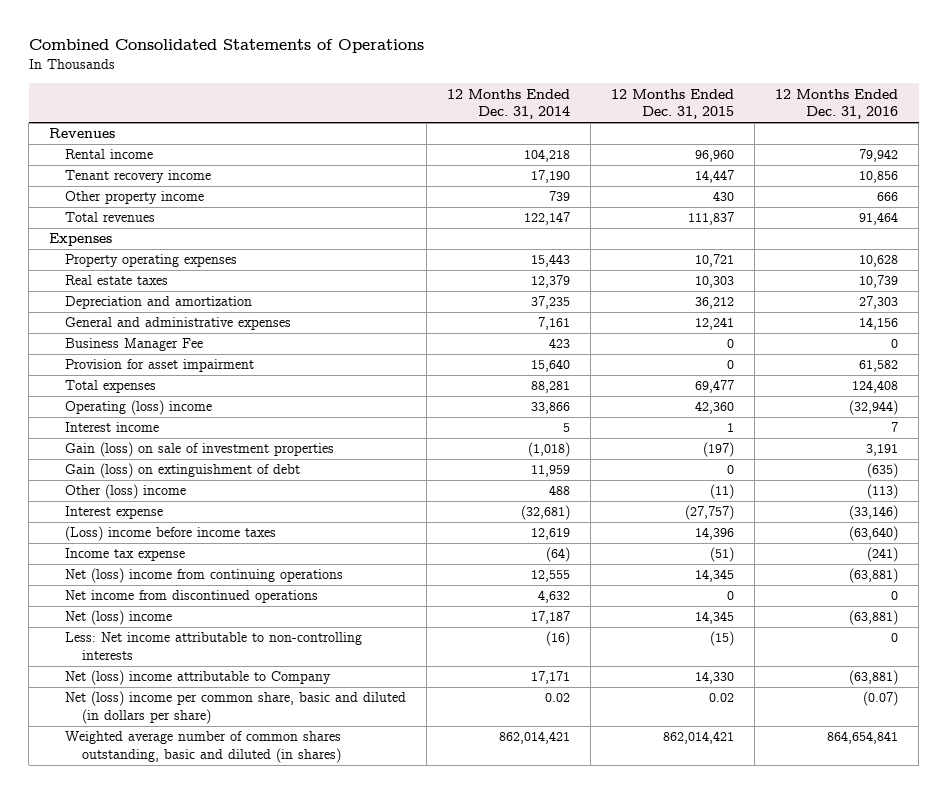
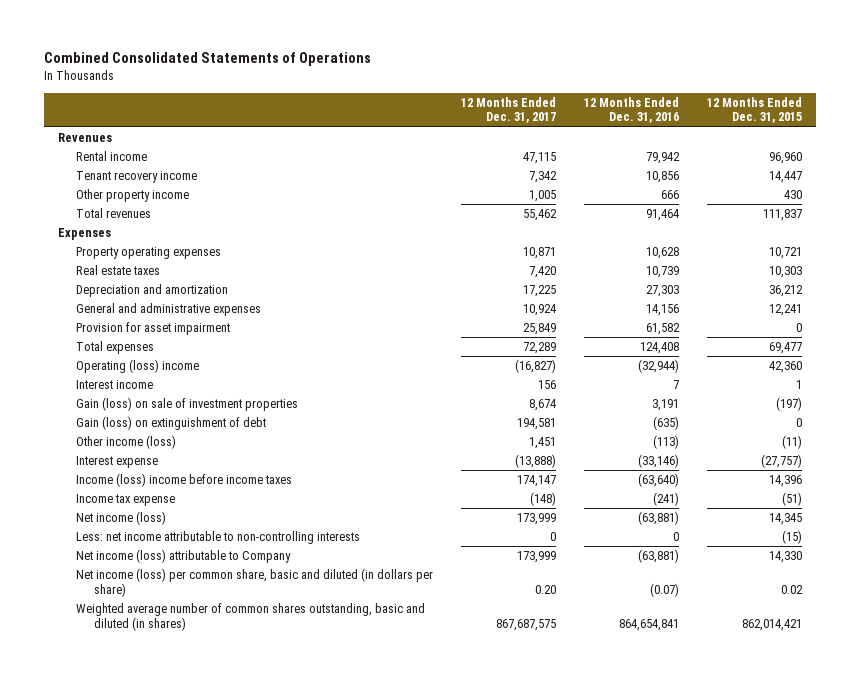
- | 12 Months Ended Dec. 31, 2014 | 12 Months Ended Dec. 31, 2015 | 12 Months Ended Dec. 31, 2016
+ | 12 Months Ended Dec. 31, 2017 | 12 Months Ended Dec. 31, 2016 | 12 Months Ended Dec. 31, 2015
- Business Manager Fee | 423 | 0 | 0
- Other (loss) income | 488 | (11) | (113)
+ Other income (loss) | 1,451 | (113) | (11)
- (Loss) income before income taxes | 12,619 | 14,396 | (63,640)
+ Income (loss) income before income taxes | 174,147 | (63,640) | 14,396
- Net (loss) income from continuing operations | 12,555 | 14,345 | (63,881)
- Net income from discontinued operations | 4,632 | 0 | 0
- Net (loss) income | 17,187 | 14,345 | (63,881)
- Less: Net income attributable to non-controlling interests | (16) | (15) | 0
- Net (loss) income attributable to Company | 17,171 | 14,330 | (63,881)
- Net (loss) income per common share, basic and diluted (in dollars per share) | 0.02 | 0.02 | (0.07)
+ Net income (loss) | 173,999 | (63,881) | 14,345
+ Less: net income attributable to non-controlling interests | 0 | 0 | (15)
+ Net income (loss) attributable to Company | 173,999 | (63,881) | 14,330
+ Net income (loss) per common share, basic and diluted (in dollars per share) | 0.20 | (0.07) | 0.02

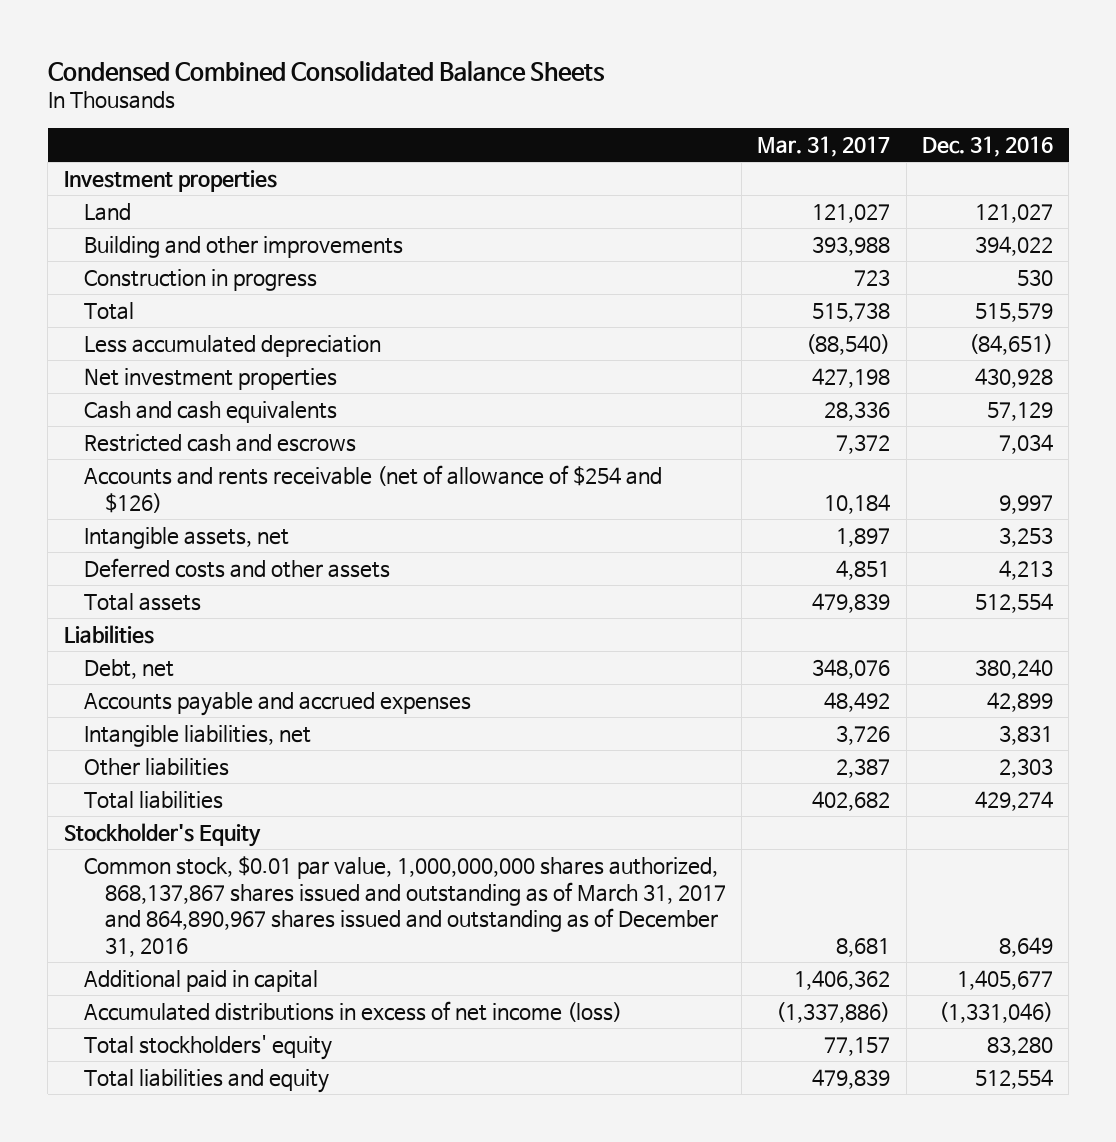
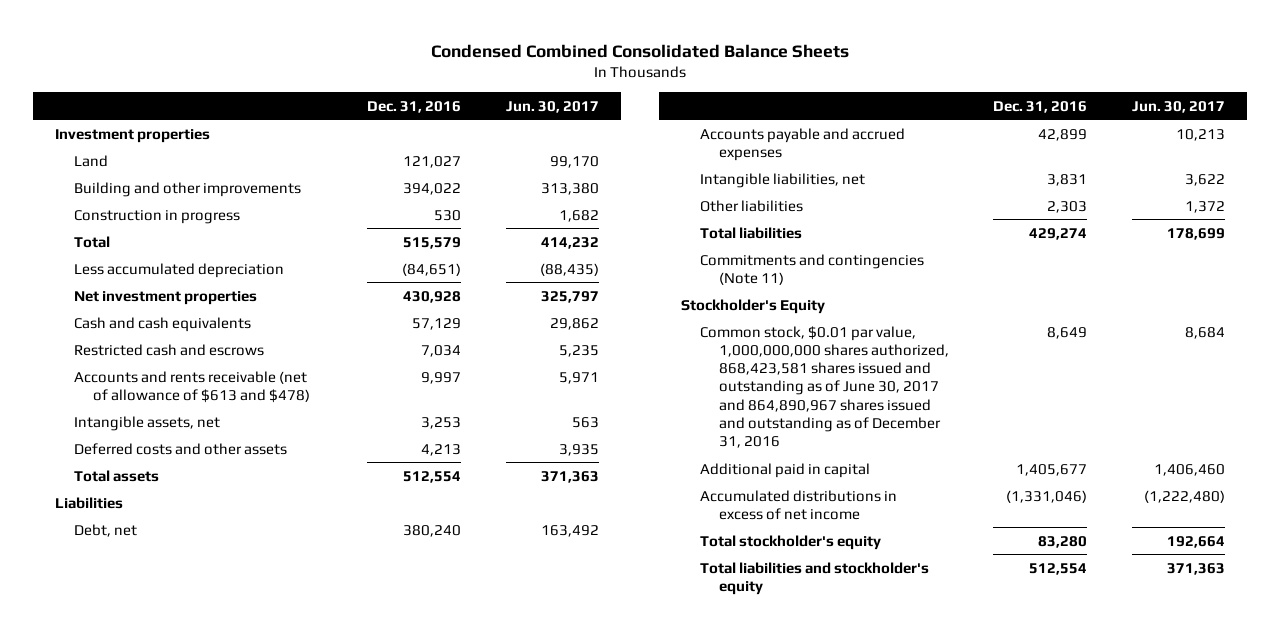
- | Mar. 31, 2017 | Dec. 31, 2016
+ | Dec. 31, 2016 | Jun. 30, 2017
- Accounts and rents receivable (net of allowance of $254 and $126) | 10,184 | 9,997
+ Accounts and rents receivable (net of allowance of $613 and $478) | 9,997 | 5,971
+ Commitments and contingencies (Note 11)
- Common stock, $0.01 par value, 1,000,000,000 shares authorized, 868,137,867 shares issued and outstanding as of March 31, 2017 and 864,890,967 shares issued and outstanding as of December 31, 2016 | 8,681 | 8,649
+ Common stock, $0.01 par value, 1,000,000,000 shares authorized, 868,423,581 shares issued and outstanding as of June 30, 2017 and 864,890,967 shares issued and outstanding as of December 31, 2016 | 8,649 | 8,684
- Accumulated distributions in excess of net income (loss) | (1,337,886) | (1,331,046)
- Total stockholders' equity | 77,157 | 83,280
- Total liabilities and equity | 479,839 | 512,554
+ Accumulated distributions in excess of net income | (1,331,046) | (1,222,480)
+ Total stockholder's equity | 83,280 | 192,664
+ Total liabilities and stockholder's equity | 512,554 | 371,363

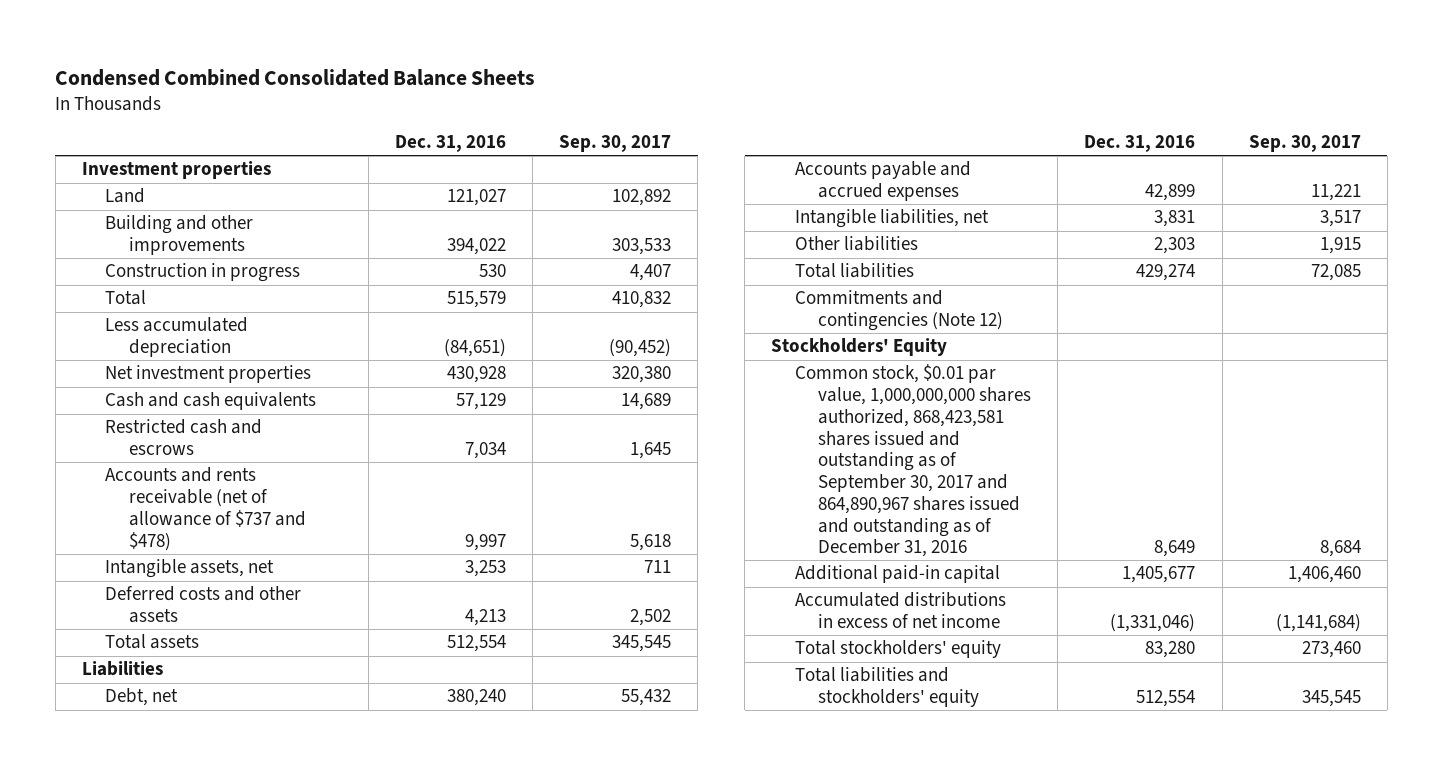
- | Dec. 31, 2016 | Jun. 30, 2017
+ | Dec. 31, 2016 | Sep. 30, 2017
- Accounts and rents receivable (net of allowance of $613 and $478) | 9,997 | 5,971
+ Accounts and rents receivable (net of allowance of $737 and $478) | 9,997 | 5,618
- Commitments and contingencies (Note 11)
- Stockholder's Equity
- Common stock, $0.01 par value, 1,000,000,000 shares authorized, 868,423,581 shares issued and outstanding as of June 30, 2017 and 864,890,967 shares issued and outstanding as of December 31, 2016 | 8,649 | 8,684
- Additional paid in capital | 1,405,677 | 1,406,460
+ Commitments and contingencies (Note 12)
+ Stockholders' Equity
+ Common stock, $0.01 par value, 1,000,000,000 shares authorized, 868,423,581 shares issued and outstanding as of September 30, 2017 and 864,890,967 shares issued and outstanding as of December 31, 2016 | 8,649 | 8,684
+ Additional paid-in capital | 1,405,677 | 1,406,460
- Total stockholder's equity | 83,280 | 192,664
- Total liabilities and stockholder's equity | 512,554 | 371,363
+ Total stockholders' equity | 83,280 | 273,460
+ Total liabilities and stockholders' equity | 512,554 | 345,545

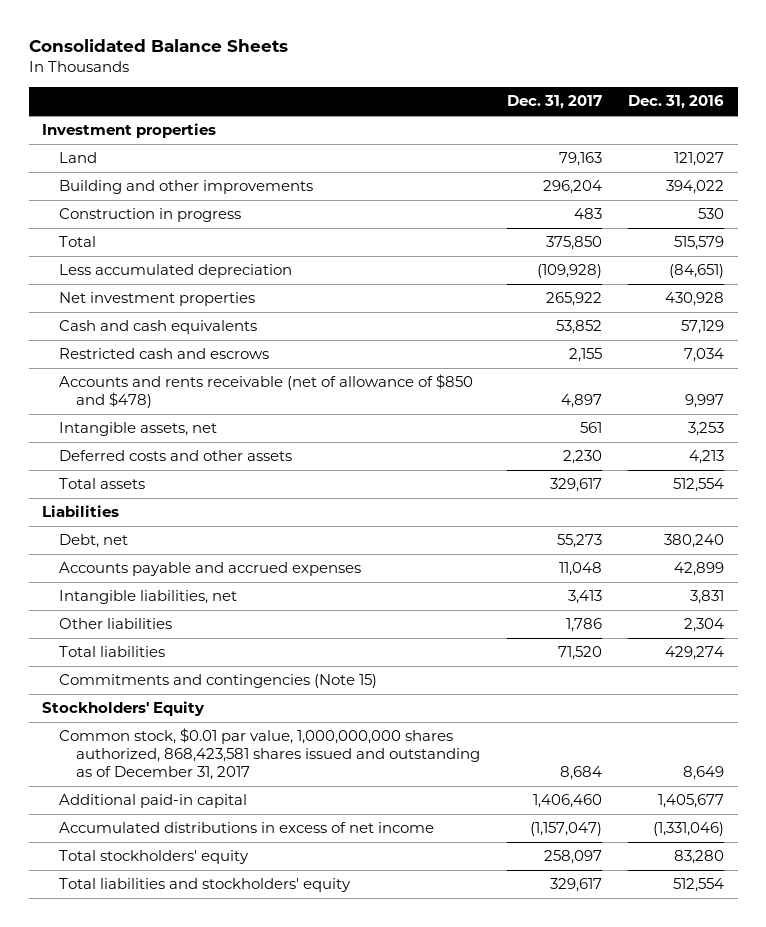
- Condensed Combined Consolidated Balance Sheets
+ Consolidated Balance Sheets
- | Dec. 31, 2016 | Sep. 30, 2017
+ | Dec. 31, 2017 | Dec. 31, 2016
- Accounts and rents receivable (net of allowance of $737 and $478) | 9,997 | 5,618
+ Accounts and rents receivable (net of allowance of $850 and $478) | 4,897 | 9,997
- Other liabilities | 2,303 | 1,915
+ Other liabilities | 1,786 | 2,304
- Commitments and contingencies (Note 12)
+ Commitments and contingencies (Note 15)
- Common stock, $0.01 par value, 1,000,000,000 shares authorized, 868,423,581 shares issued and outstanding as of September 30, 2017 and 864,890,967 shares issued and outstanding as of December 31, 2016 | 8,649 | 8,684
+ Common stock, $0.01 par value, 1,000,000,000 shares authorized, 868,423,581 shares issued and outstanding as of December 31, 2017 | 8,684 | 8,649

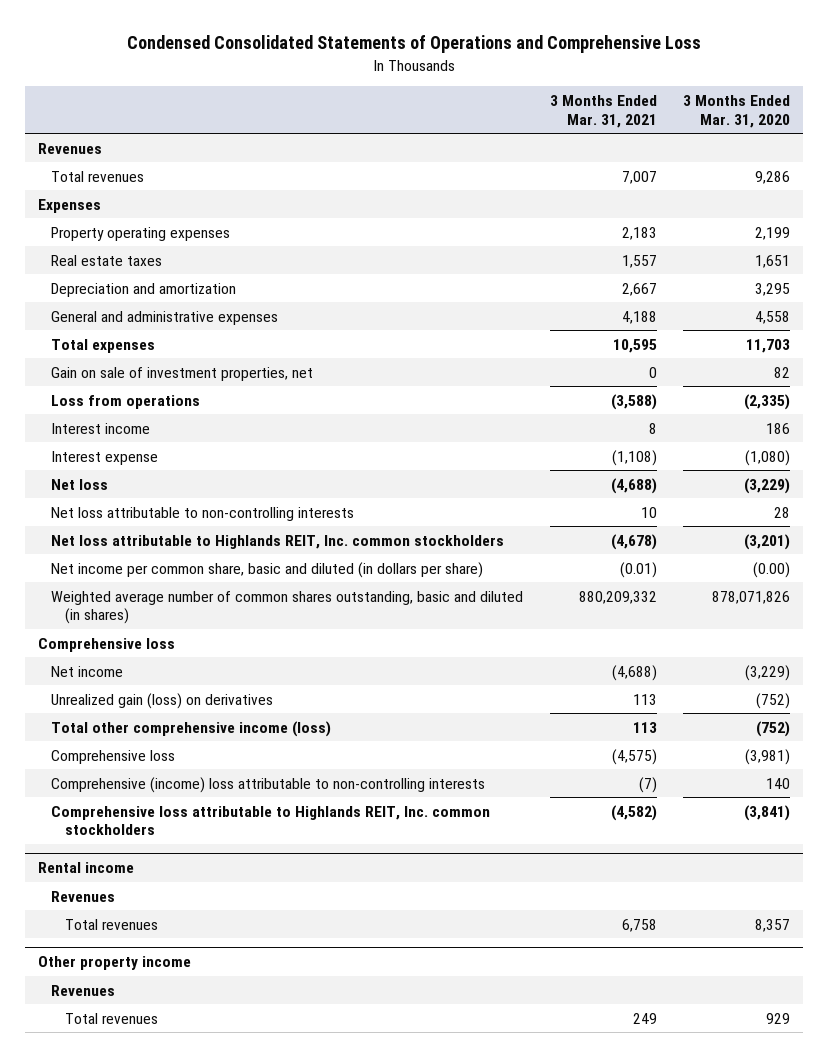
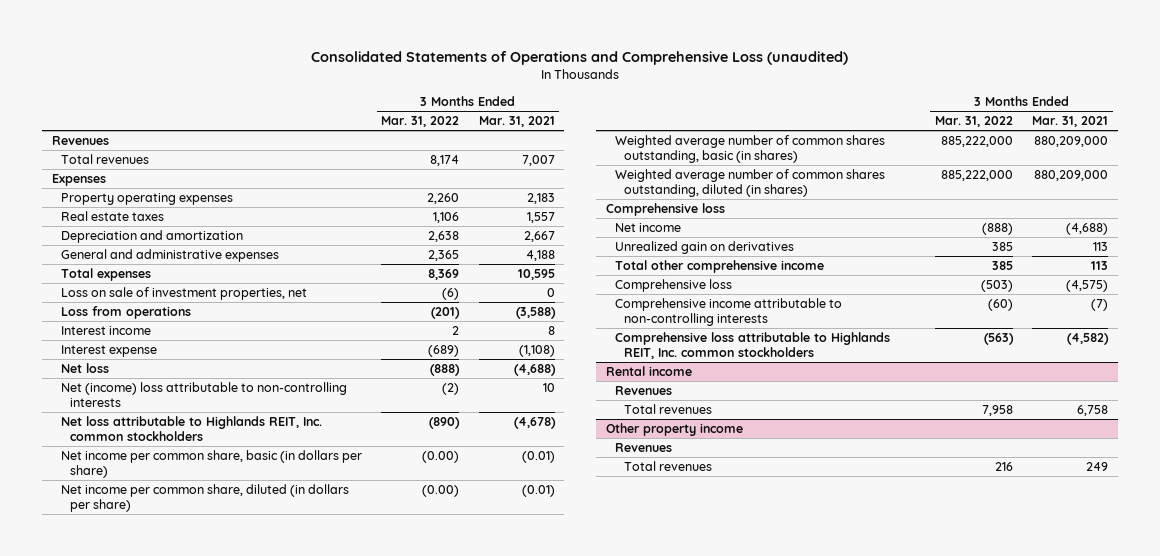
- Condensed Consolidated Statements of Operations and Comprehensive Loss
+ Consolidated Statements of Operations and Comprehensive Loss (unaudited)
- | 3 Months Ended Mar. 31, 2021 | 3 Months Ended Mar. 31, 2020
+ | 3 Months Ended Mar. 31, 2022 | 3 Months Ended Mar. 31, 2021
- Gain on sale of investment properties, net | 0 | 82
+ Loss on sale of investment properties, net | (6) | 0
- Net loss attributable to non-controlling interests | 10 | 28
+ Net (income) loss attributable to non-controlling interests | (2) | 10
- Net income per common share, basic and diluted (in dollars per share) | (0.01) | (0.00)
- Weighted average number of common shares outstanding, basic and diluted (in shares) | 880,209,332 | 878,071,826
+ Net income per common share, basic (in dollars per share) | (0.00) | (0.01)
+ Net income per common share, diluted (in dollars per share) | (0.00) | (0.01)
+ Weighted average number of common shares outstanding, basic (in shares) | 885,222,000 | 880,209,000
+ Weighted average number of common shares outstanding, diluted (in shares) | 885,222,000 | 880,209,000
- Unrealized gain (loss) on derivatives | 113 | (752)
- Total other comprehensive income (loss) | 113 | (752)
+ Unrealized gain on derivatives | 385 | 113
+ Total other comprehensive income | 385 | 113
- Comprehensive (income) loss attributable to non-controlling interests | (7) | 140
+ Comprehensive income attributable to non-controlling interests | (60) | (7)

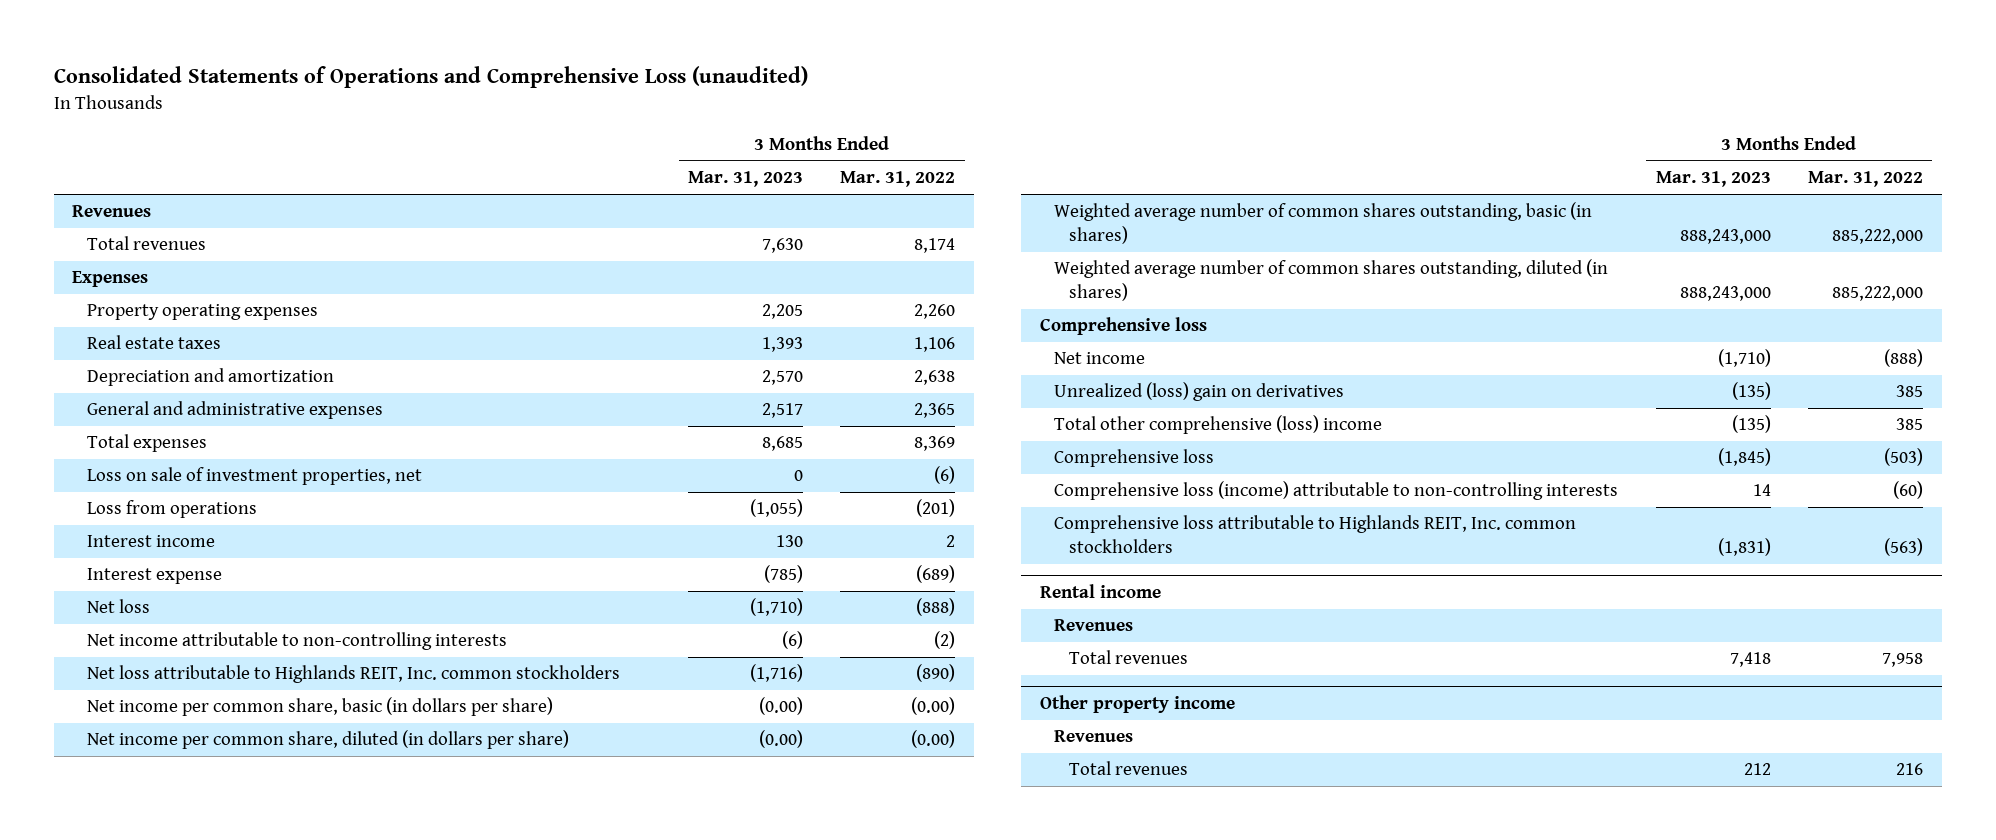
- | 3 Months Ended Mar. 31, 2022 | 3 Months Ended Mar. 31, 2021
+ | 3 Months Ended Mar. 31, 2023 | 3 Months Ended Mar. 31, 2022
- Net (income) loss attributable to non-controlling interests | (2) | 10
+ Net income attributable to non-controlling interests | (6) | (2)
- Unrealized gain on derivatives | 385 | 113
- Total other comprehensive income | 385 | 113
+ Unrealized (loss) gain on derivatives | (135) | 385
+ Total other comprehensive (loss) income | (135) | 385
- Comprehensive income attributable to non-controlling interests | (60) | (7)
+ Comprehensive loss (income) attributable to non-controlling interests | 14 | (60)

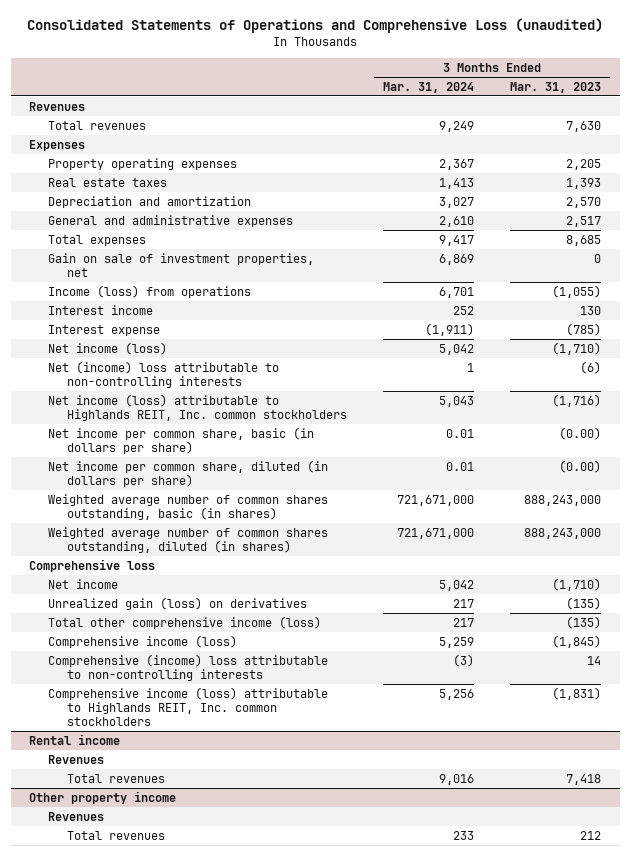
- | 3 Months Ended Mar. 31, 2023 | 3 Months Ended Mar. 31, 2022
+ | 3 Months Ended Mar. 31, 2024 | 3 Months Ended Mar. 31, 2023
- Loss on sale of investment properties, net | 0 | (6)
- Loss from operations | (1,055) | (201)
+ Gain on sale of investment properties, net | 6,869 | 0
+ Income (loss) from operations | 6,701 | (1,055)
- Net loss | (1,710) | (888)
- Net income attributable to non-controlling interests | (6) | (2)
- Net loss attributable to Highlands REIT, Inc. common stockholders | (1,716) | (890)
+ Net income (loss) | 5,042 | (1,710)
+ Net (income) loss attributable to non-controlling interests | 1 | (6)
+ Net income (loss) attributable to Highlands REIT, Inc. common stockholders | 5,043 | (1,716)
- Unrealized (loss) gain on derivatives | (135) | 385
- Total other comprehensive (loss) income | (135) | 385
- Comprehensive loss | (1,845) | (503)
- Comprehensive loss (income) attributable to non-controlling interests | 14 | (60)
- Comprehensive loss attributable to Highlands REIT, Inc. common stockholders | (1,831) | (563)
+ Unrealized gain (loss) on derivatives | 217 | (135)
+ Total other comprehensive income (loss) | 217 | (135)
+ Comprehensive income (loss) | 5,259 | (1,845)
+ Comprehensive (income) loss attributable to non-controlling interests | (3) | 14
+ Comprehensive income (loss) attributable to Highlands REIT, Inc. common stockholders | 5,256 | (1,831)

